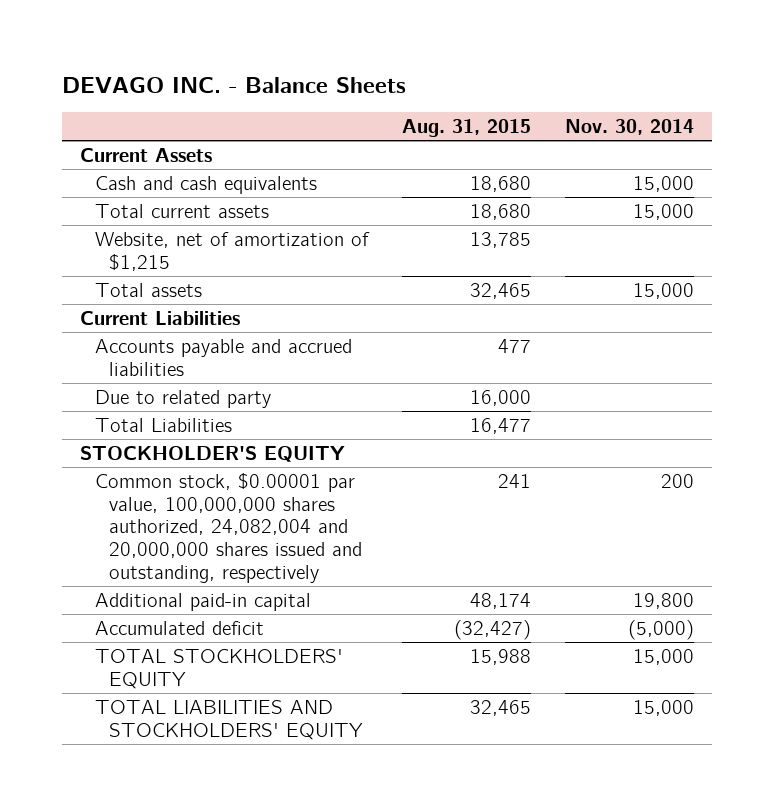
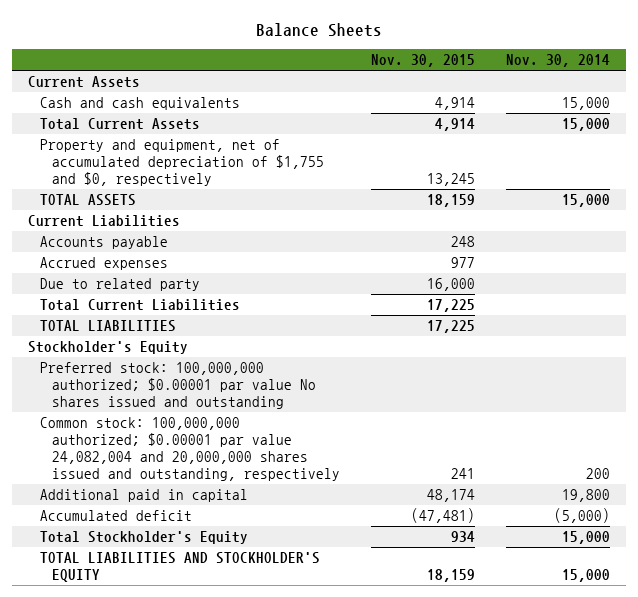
- DEVAGO INC. - Balance Sheets
+ Balance Sheets
- | Aug. 31, 2015 | Nov. 30, 2014
+ | Nov. 30, 2015 | Nov. 30, 2014
- Total current assets | 18,680 | 15,000
- Website, net of amortization of $1,215 | 13,785 |
- Total assets | 32,465 | 15,000
+ Total Current Assets | 4,914 | 15,000
+ Property and equipment, net of accumulated depreciation of $1,755 and $0, respectively | 13,245 |
+ TOTAL ASSETS | 18,159 | 15,000
- Accounts payable and accrued liabilities | 477 |
+ Accounts payable | 248 |
+ Accrued expenses | 977 |
- Total Liabilities | 16,477 |
- STOCKHOLDER'S EQUITY
- Common stock, $0.00001 par value, 100,000,000 shares authorized, 24,082,004 and 20,000,000 shares issued and outstanding, respectively | 241 | 200
- Additional paid-in capital | 48,174 | 19,800
+ Total Current Liabilities | 17,225 |
+ TOTAL LIABILITIES | 17,225 |
+ Stockholder's Equity
+ Preferred stock: 100,000,000 authorized; $0.00001 par value No shares issued and outstanding
+ Common stock: 100,000,000 authorized; $0.00001 par value 24,082,004 and 20,000,000 shares issued and outstanding, respectively | 241 | 200
+ Additional paid in capital | 48,174 | 19,800
- TOTAL STOCKHOLDERS' EQUITY | 15,988 | 15,000
- TOTAL LIABILITIES AND STOCKHOLDERS' EQUITY | 32,465 | 15,000
+ Total Stockholder's Equity | 934 | 15,000
+ TOTAL LIABILITIES AND STOCKHOLDER'S EQUITY | 18,159 | 15,000

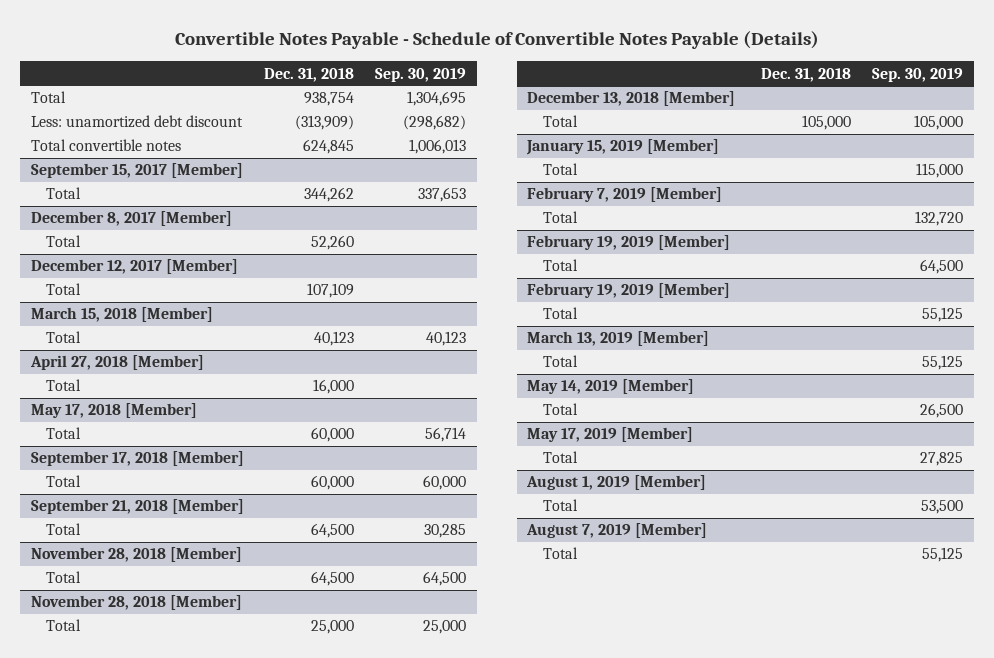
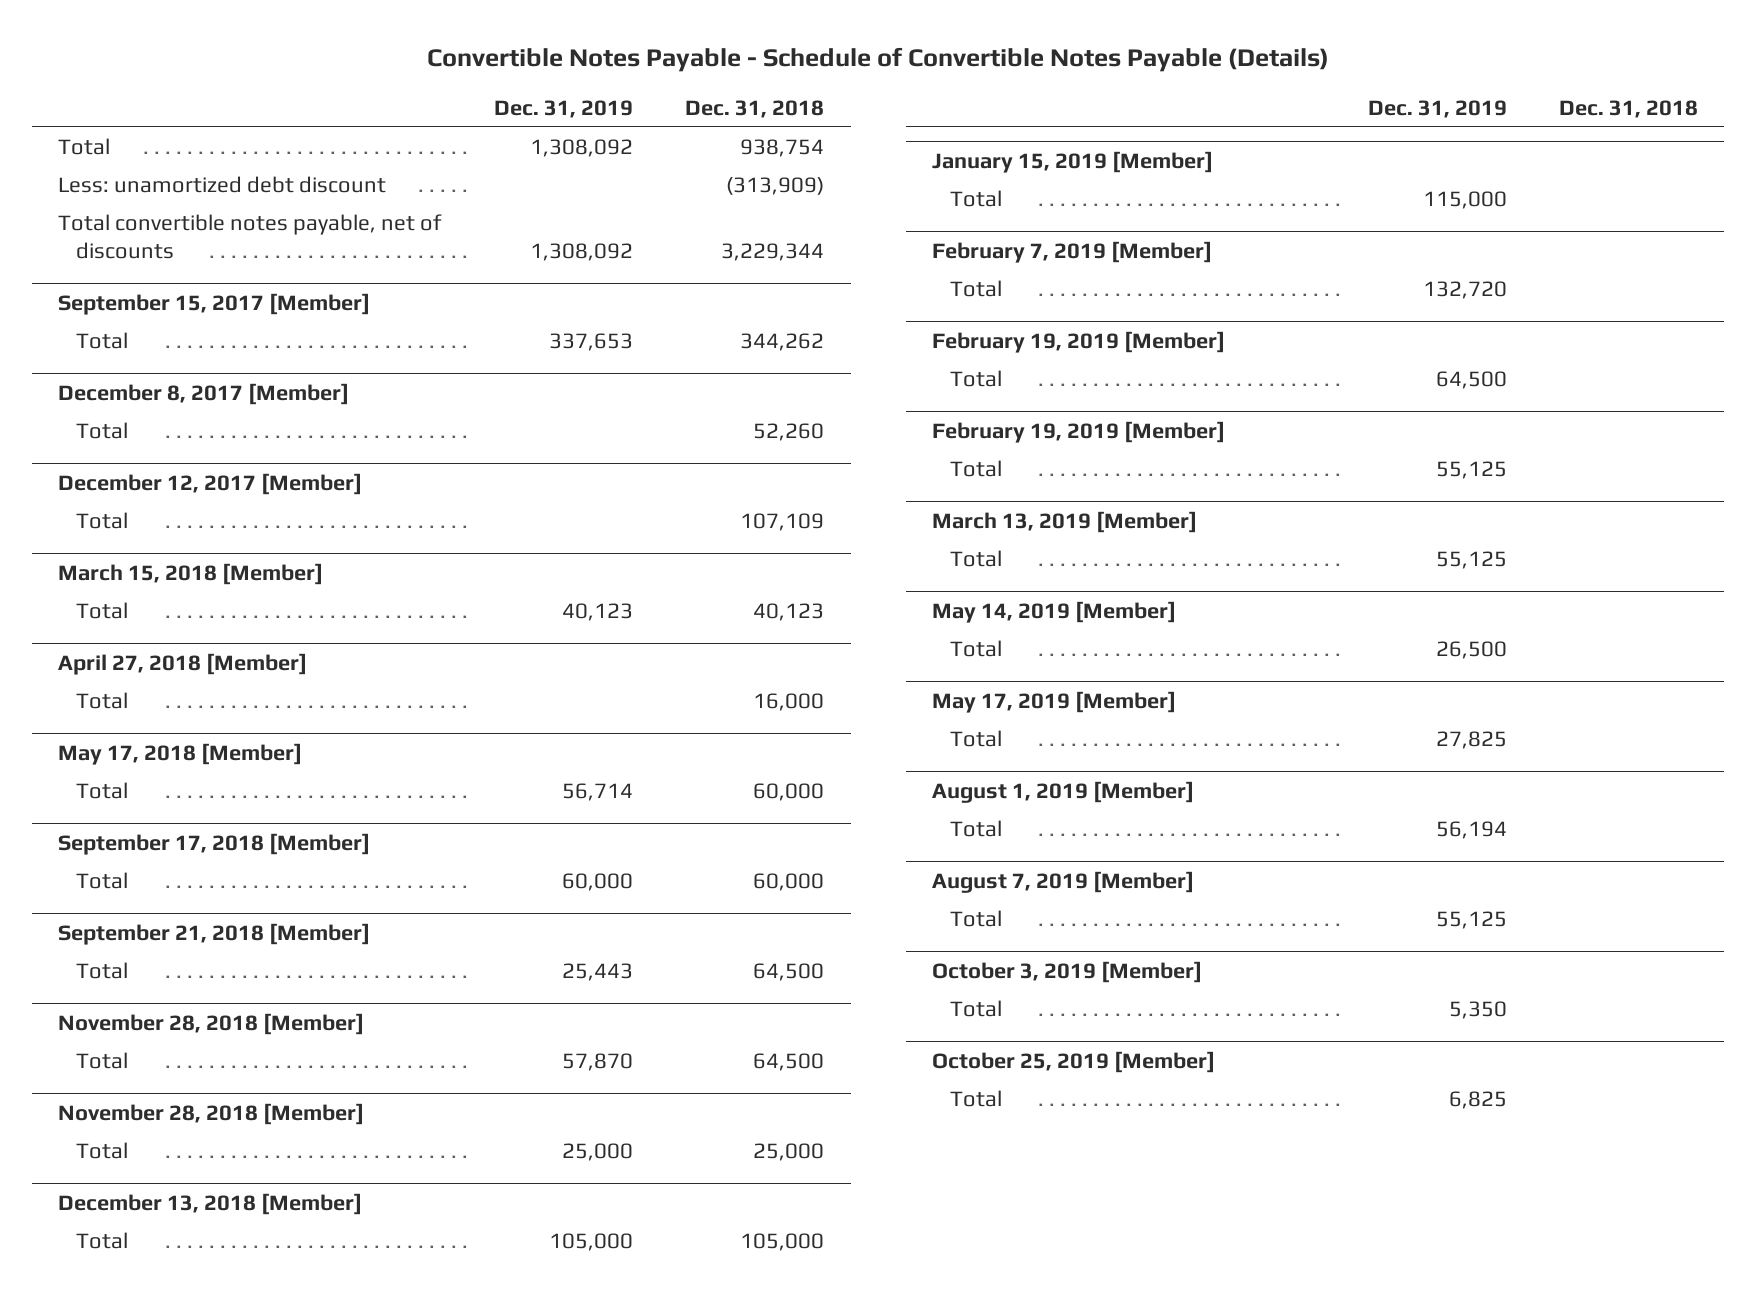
- | Dec. 31, 2018 | Sep. 30, 2019
+ | Dec. 31, 2019 | Dec. 31, 2018
- Total convertible notes | 624,845 | 1,006,013
+ Total convertible notes payable, net of discounts | 1,308,092 | 3,229,344
+ October 3, 2019 [Member]
+ Total | 5,350 |
+ October 25, 2019 [Member]
+ Total | 6,825 |

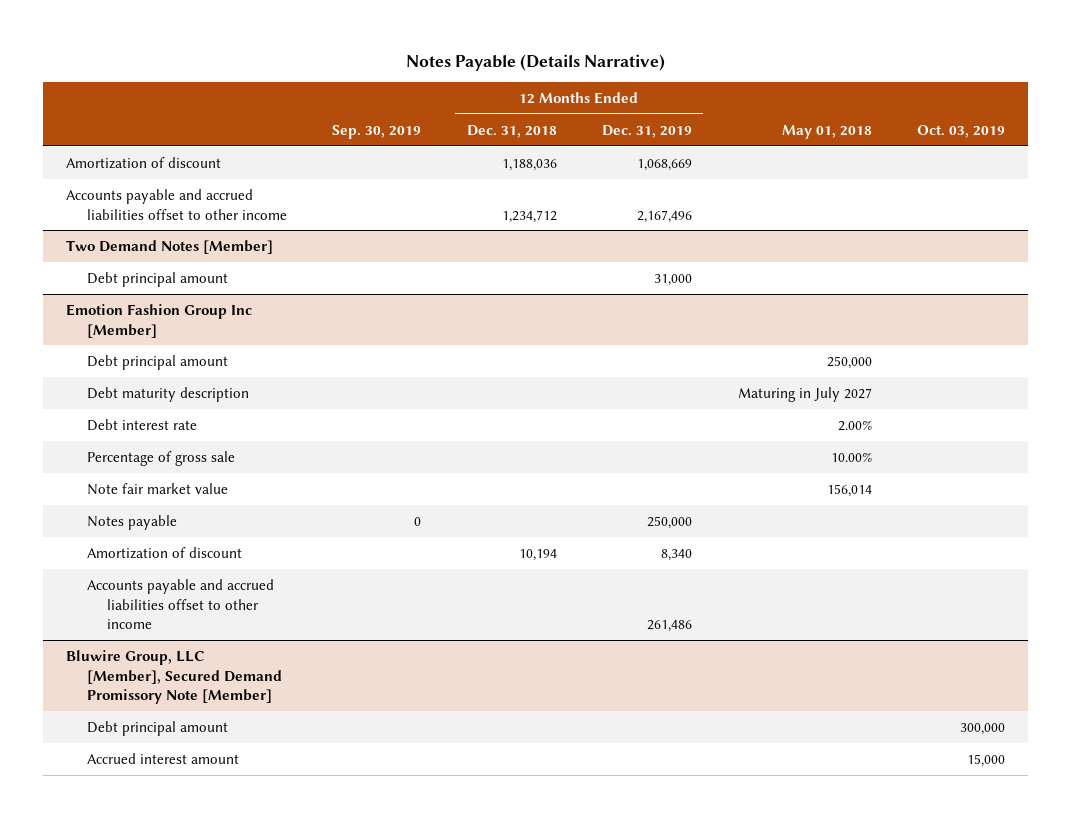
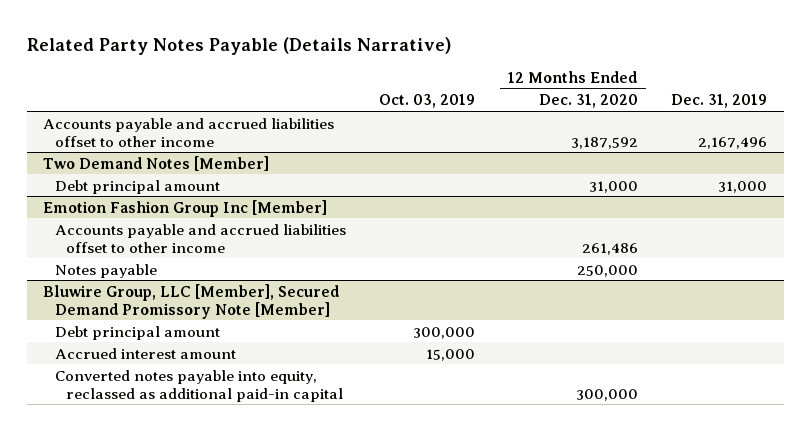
- Notes Payable (Details Narrative)
+ Related Party Notes Payable (Details Narrative)
- | Sep. 30, 2019 | 12 Months Ended Dec. 31, 2018 | 12 Months Ended Dec. 31, 2019 | May 01, 2018 | Oct. 03, 2019
+ | Oct. 03, 2019 | 12 Months Ended Dec. 31, 2020 | Dec. 31, 2019
- Amortization of discount | | 1,188,036 | 1,068,669 | |
@ Emotion Fashion Group Inc [Member]
- Debt principal amount | | | | 250,000 |
- Debt maturity description | | | | Maturing in July 2027 |
- Debt interest rate | | | | 2.00% |
- Percentage of gross sale | | | | 10.00% |
- Note fair market value | | | | 156,014 |
- Amortization of discount | | 10,194 | 8,340 | |
moved down: Notes payable | | 250,000 |
@ Bluwire Group, LLC [Member], Secured Demand Promissory Note [Member]
+ Converted notes payable into equity, reclassed as additional paid-in capital | | 300,000 |

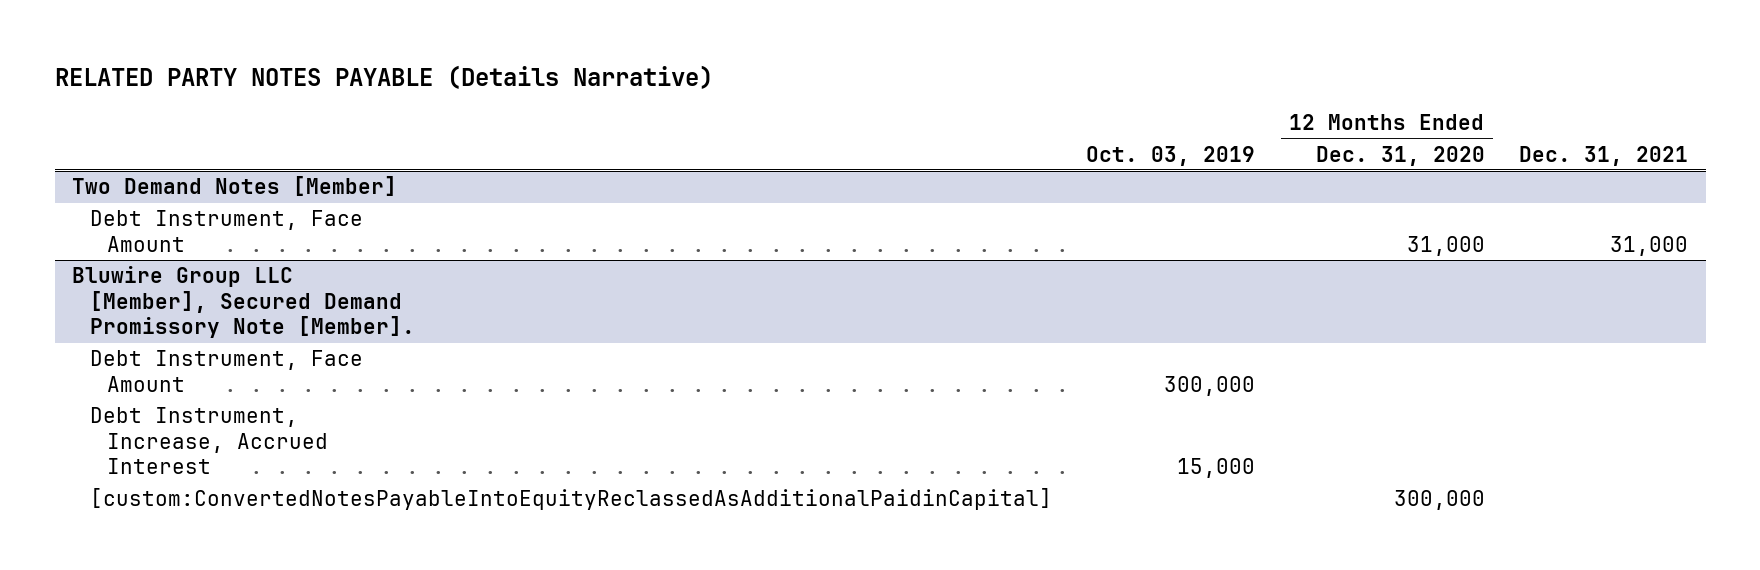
- Related Party Notes Payable (Details Narrative)
+ RELATED PARTY NOTES PAYABLE (Details Narrative)
- | Oct. 03, 2019 | 12 Months Ended Dec. 31, 2020 | Dec. 31, 2019
+ | Oct. 03, 2019 | 12 Months Ended Dec. 31, 2020 | Dec. 31, 2021
- Accounts payable and accrued liabilities offset to other income | | 3,187,592 | 2,167,496
@ Two Demand Notes [Member]
- Debt principal amount | | 31,000 | 31,000
- Emotion Fashion Group Inc [Member]
- Accounts payable and accrued liabilities offset to other income | | 261,486 |
- Notes payable | | 250,000 |
- Bluwire Group, LLC [Member], Secured Demand Promissory Note [Member]
- Debt principal amount | 300,000 | |
- Accrued interest amount | 15,000 | |
- Converted notes payable into equity, reclassed as additional paid-in capital | | 300,000 |
@ Two Demand Notes [Member]
+ Debt Instrument, Face Amount | | 31,000 | 31,000
+ Bluwire Group LLC [Member], Secured Demand Promissory Note [Member].
+ Debt Instrument, Face Amount | 300,000 | |
+ Debt Instrument, Increase, Accrued Interest | 15,000 | |
+ [custom:ConvertedNotesPayableIntoEquityReclassedAsAdditionalPaidinCapital] | | 300,000 |

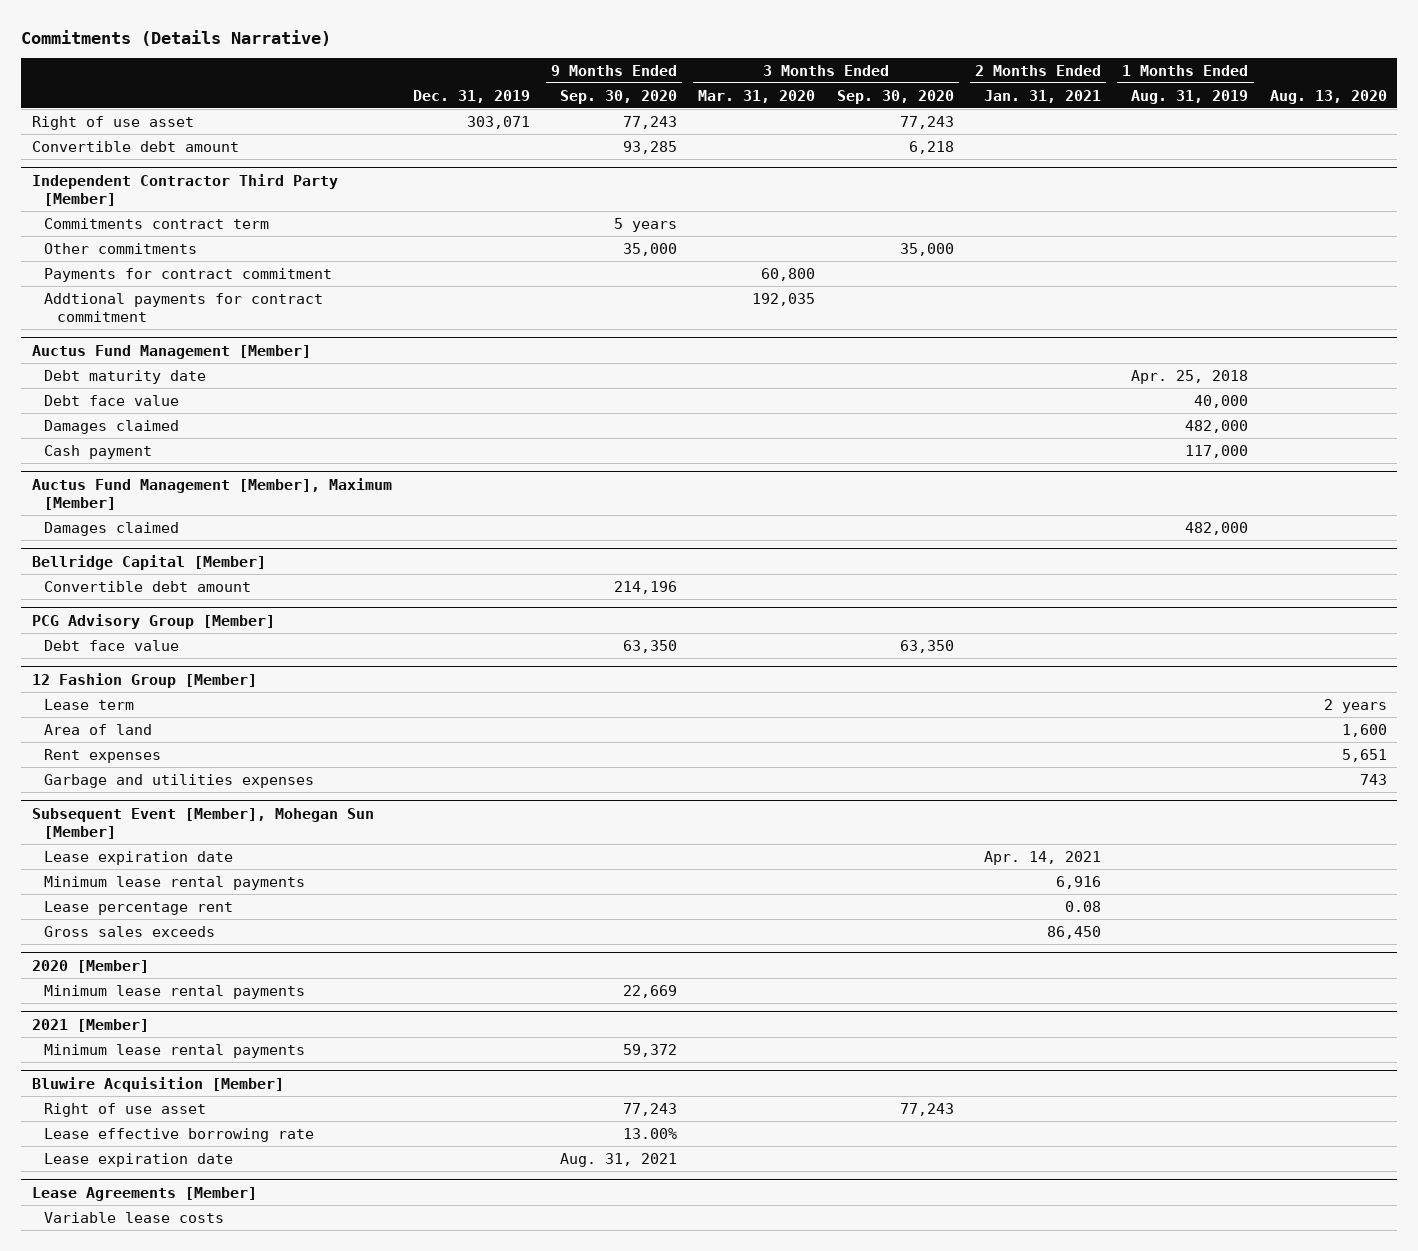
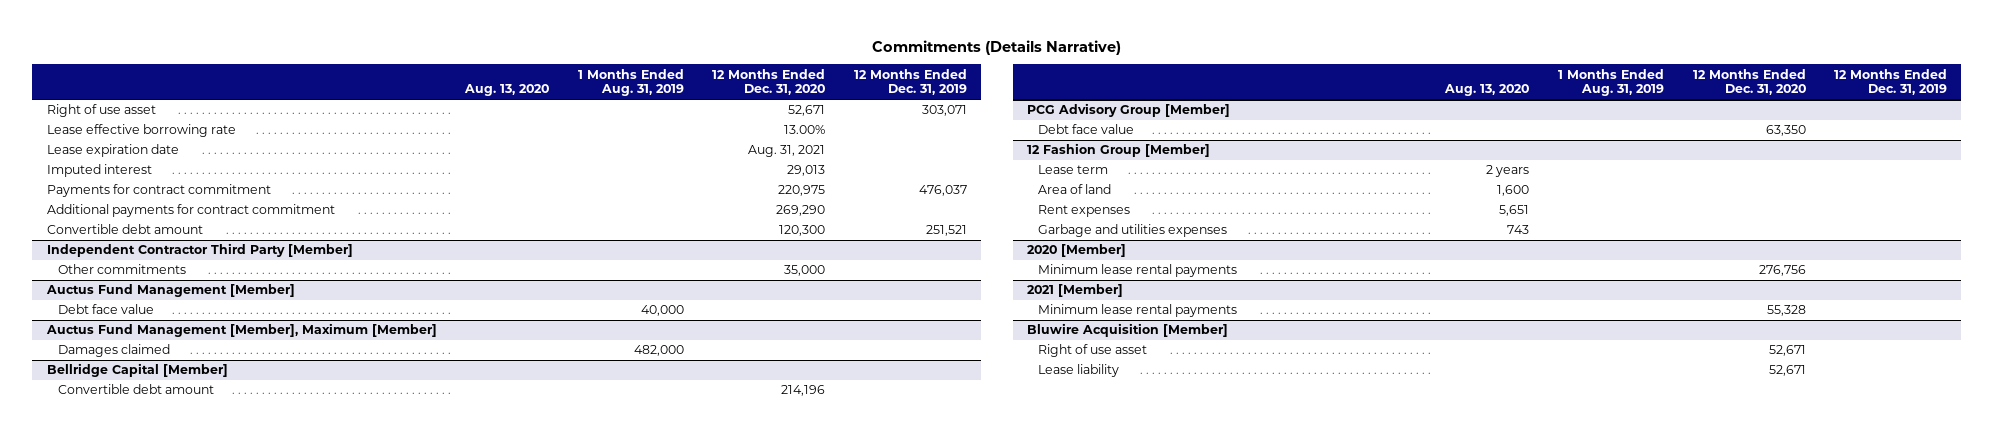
- | Dec. 31, 2019 | 9 Months Ended Sep. 30, 2020 | 3 Months Ended Mar. 31, 2020 | 3 Months Ended Sep. 30, 2020 | 2 Months Ended Jan. 31, 2021 | 1 Months Ended Aug. 31, 2019 | Aug. 13, 2020
+ | Aug. 13, 2020 | 1 Months Ended Aug. 31, 2019 | 12 Months Ended Dec. 31, 2020 | 12 Months Ended Dec. 31, 2019
+ Lease effective borrowing rate | | | 13.00% |
+ Lease expiration date | | | Aug. 31, 2021 |
+ Imputed interest | | | 29,013 |
+ Payments for contract commitment | | | 220,975 | 476,037
+ Additional payments for contract commitment | | | 269,290 |
@ Independent Contractor Third Party [Member]
- Commitments contract term | | 5 years | | | | |
- Payments for contract commitment | | | 60,800 | | | |
- Addtional payments for contract commitment | | | 192,035 | | | |
@ Auctus Fund Management [Member]
- Debt maturity date | | | | | | Apr. 25, 2018 |
- Damages claimed | | | | | | 482,000 |
- Cash payment | | | | | | 117,000 |
- Subsequent Event [Member], Mohegan Sun [Member]
- Lease expiration date | | | | | Apr. 14, 2021 | |
- Minimum lease rental payments | | | | | 6,916 | |
- Lease percentage rent | | | | | 0.08 | |
- Gross sales exceeds | | | | | 86,450 | |
@ Bluwire Acquisition [Member]
- Lease effective borrowing rate | | 13.00% | | | | |
- Lease expiration date | | Aug. 31, 2021 | | | | |
- Lease Agreements [Member]
- Variable lease costs
@ Bluwire Acquisition [Member]
+ Lease liability | | | 52,671 |

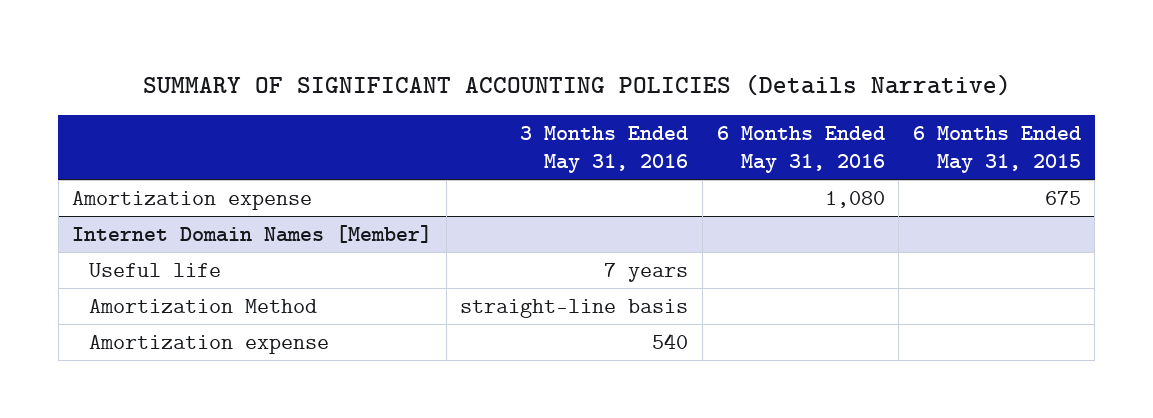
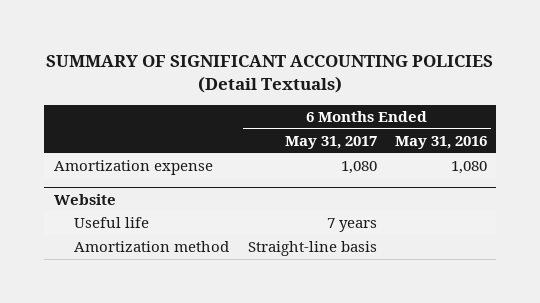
- SUMMARY OF SIGNIFICANT ACCOUNTING POLICIES (Details Narrative)
+ SUMMARY OF SIGNIFICANT ACCOUNTING POLICIES (Detail Textuals)
- | 3 Months Ended May 31, 2016 | 6 Months Ended May 31, 2016 | 6 Months Ended May 31, 2015
+ | 6 Months Ended May 31, 2017 | 6 Months Ended May 31, 2016
- Internet Domain Names [Member]
+ Website
- Amortization Method | straight-line basis | |
- Amortization expense | 540 | |
+ Amortization method | Straight-line basis |

